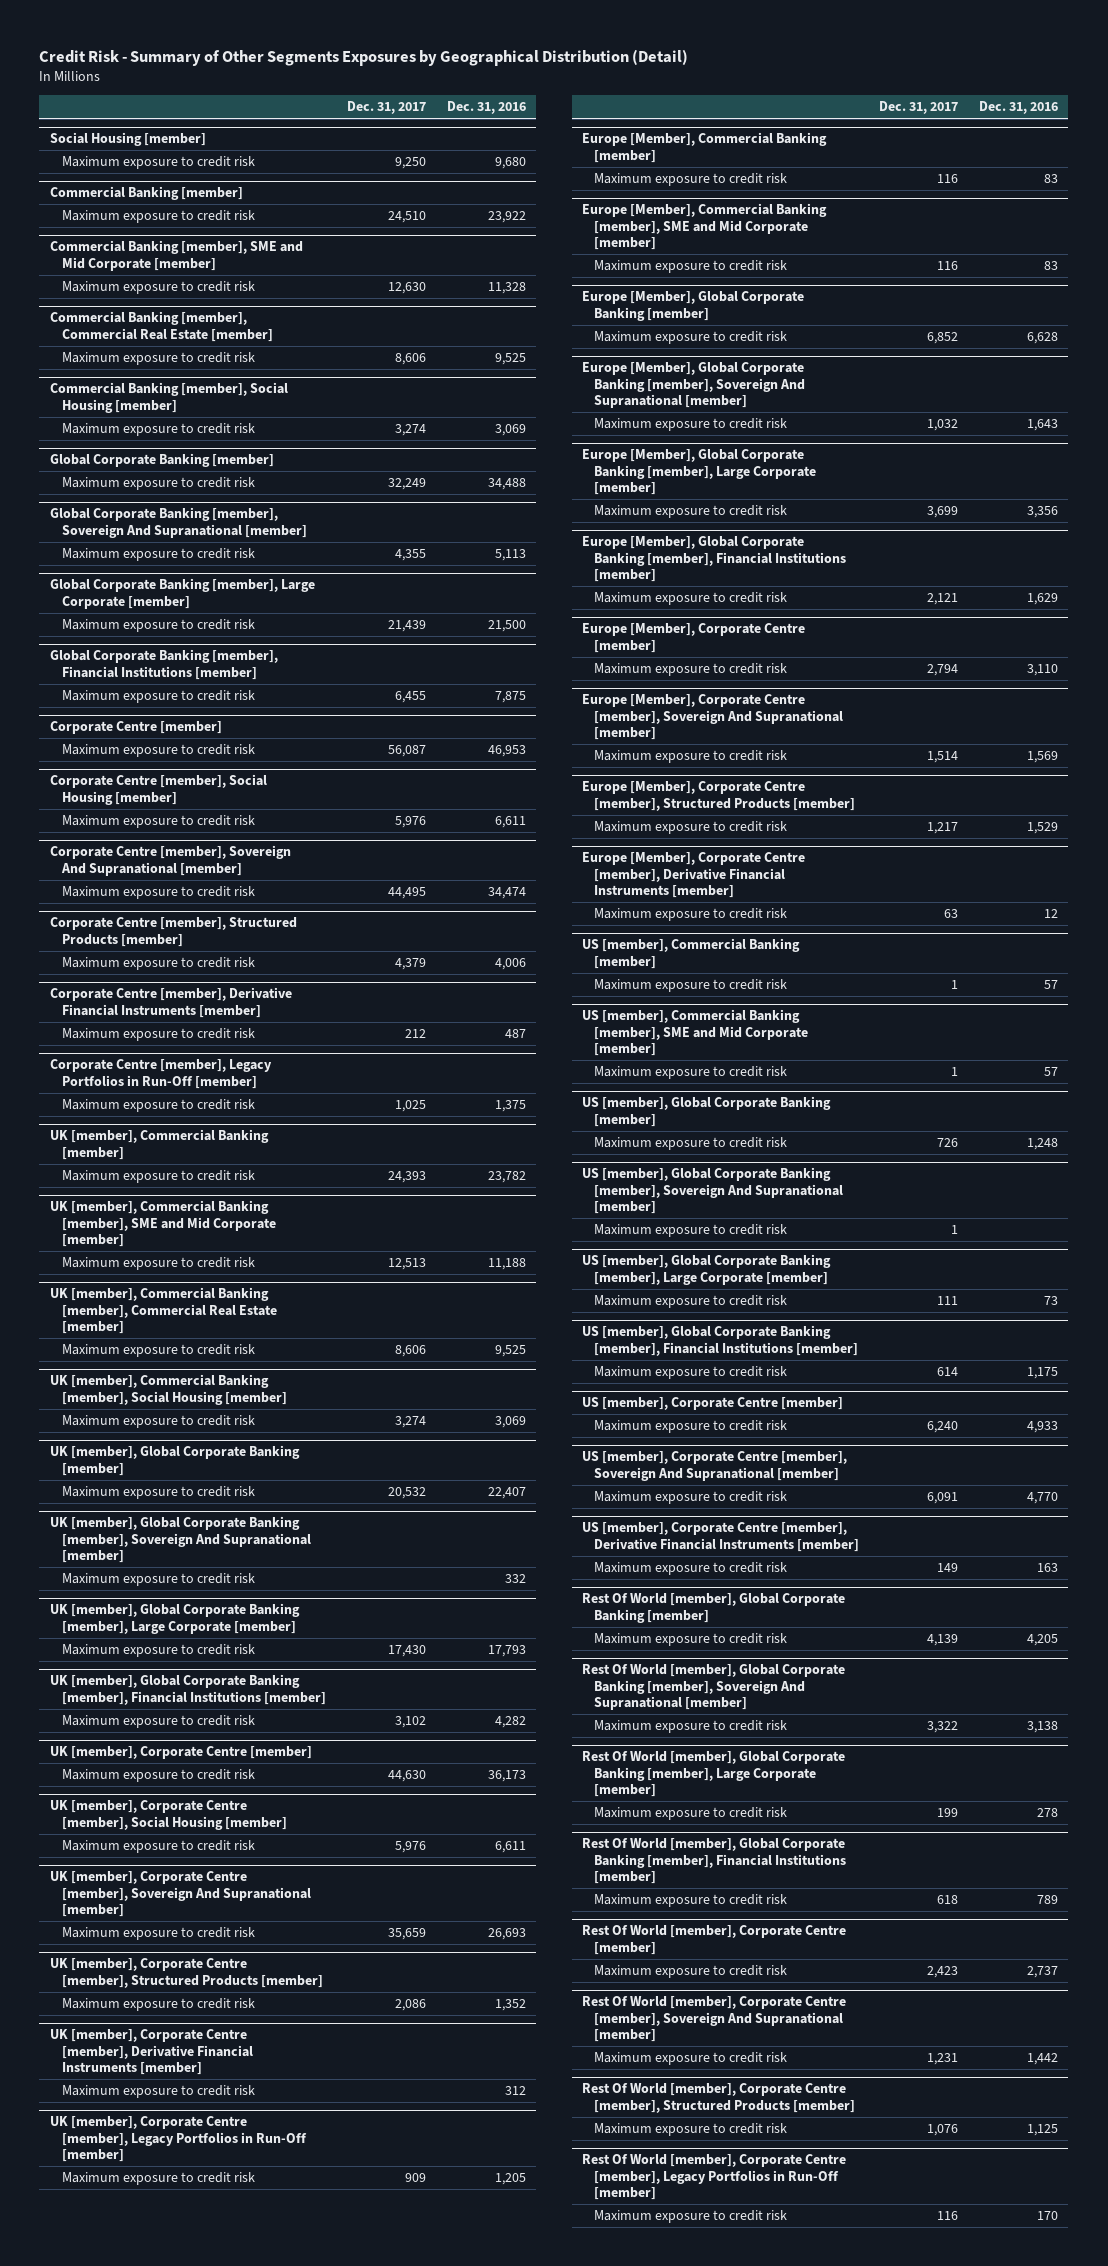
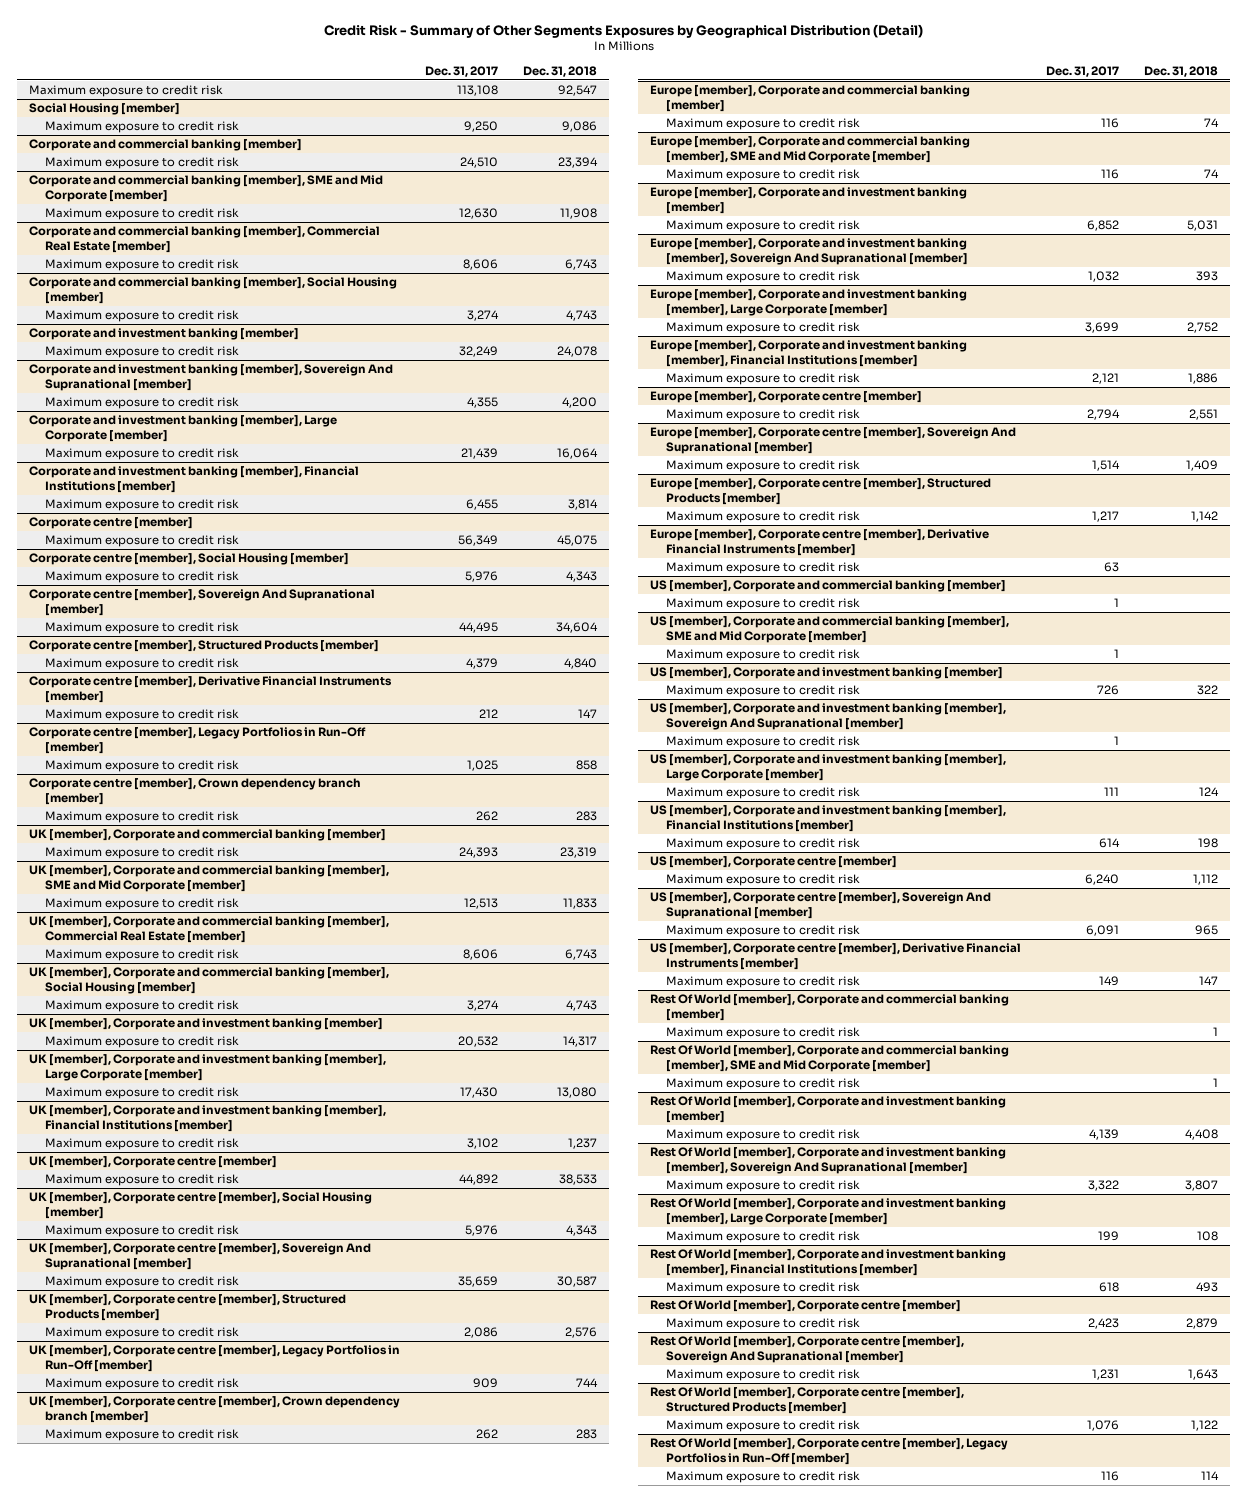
- | Dec. 31, 2017 | Dec. 31, 2016
+ | Dec. 31, 2017 | Dec. 31, 2018
+ Maximum exposure to credit risk | 113,108 | 92,547
- Commercial Banking [member]
+ Corporate and commercial banking [member]
- Commercial Banking [member], SME and Mid Corporate [member]
+ Corporate and commercial banking [member], SME and Mid Corporate [member]
- Commercial Banking [member], Commercial Real Estate [member]
+ Corporate and commercial banking [member], Commercial Real Estate [member]
- Commercial Banking [member], Social Housing [member]
+ Corporate and commercial banking [member], Social Housing [member]
- Global Corporate Banking [member]
+ Corporate and investment banking [member]
- Global Corporate Banking [member], Sovereign And Supranational [member]
+ Corporate and investment banking [member], Sovereign And Supranational [member]
- Global Corporate Banking [member], Large Corporate [member]
+ Corporate and investment banking [member], Large Corporate [member]
- Global Corporate Banking [member], Financial Institutions [member]
+ Corporate and investment banking [member], Financial Institutions [member]
- Corporate Centre [member]
- Maximum exposure to credit risk | 56,087 | 46,953
- Corporate Centre [member], Social Housing [member]
+ Corporate centre [member]
+ Maximum exposure to credit risk | 56,349 | 45,075
+ Corporate centre [member], Social Housing [member]
- Corporate Centre [member], Sovereign And Supranational [member]
+ Corporate centre [member], Sovereign And Supranational [member]
- Corporate Centre [member], Structured Products [member]
+ Corporate centre [member], Structured Products [member]
- Corporate Centre [member], Derivative Financial Instruments [member]
+ Corporate centre [member], Derivative Financial Instruments [member]
- Corporate Centre [member], Legacy Portfolios in Run-Off [member]
+ Corporate centre [member], Legacy Portfolios in Run-Off [member]
- UK [member], Commercial Banking [member]
+ Corporate centre [member], Crown dependency branch [member]
+ Maximum exposure to credit risk | 262 | 283
+ UK [member], Corporate and commercial banking [member]
- UK [member], Commercial Banking [member], SME and Mid Corporate [member]
+ UK [member], Corporate and commercial banking [member], SME and Mid Corporate [member]
- UK [member], Commercial Banking [member], Commercial Real Estate [member]
+ UK [member], Corporate and commercial banking [member], Commercial Real Estate [member]
- UK [member], Commercial Banking [member], Social Housing [member]
+ UK [member], Corporate and commercial banking [member], Social Housing [member]
- UK [member], Global Corporate Banking [member]
+ UK [member], Corporate and investment banking [member]
- UK [member], Global Corporate Banking [member], Sovereign And Supranational [member]
- Maximum exposure to credit risk | | 332
- UK [member], Global Corporate Banking [member], Large Corporate [member]
+ UK [member], Corporate and investment banking [member], Large Corporate [member]
- UK [member], Global Corporate Banking [member], Financial Institutions [member]
+ UK [member], Corporate and investment banking [member], Financial Institutions [member]
- UK [member], Corporate Centre [member]
- Maximum exposure to credit risk | 44,630 | 36,173
- UK [member], Corporate Centre [member], Social Housing [member]
+ UK [member], Corporate centre [member]
+ Maximum exposure to credit risk | 44,892 | 38,533
+ UK [member], Corporate centre [member], Social Housing [member]
- UK [member], Corporate Centre [member], Sovereign And Supranational [member]
+ UK [member], Corporate centre [member], Sovereign And Supranational [member]
- UK [member], Corporate Centre [member], Structured Products [member]
+ UK [member], Corporate centre [member], Structured Products [member]
- UK [member], Corporate Centre [member], Derivative Financial Instruments [member]
- Maximum exposure to credit risk | | 312
- UK [member], Corporate Centre [member], Legacy Portfolios in Run-Off [member]
+ UK [member], Corporate centre [member], Legacy Portfolios in Run-Off [member]
- Europe [Member], Commercial Banking [member]
+ UK [member], Corporate centre [member], Crown dependency branch [member]
+ Maximum exposure to credit risk | 262 | 283
+ Europe [member], Corporate and commercial banking [member]
- Europe [Member], Commercial Banking [member], SME and Mid Corporate [member]
+ Europe [member], Corporate and commercial banking [member], SME and Mid Corporate [member]
- Europe [Member], Global Corporate Banking [member]
+ Europe [member], Corporate and investment banking [member]
- Europe [Member], Global Corporate Banking [member], Sovereign And Supranational [member]
+ Europe [member], Corporate and investment banking [member], Sovereign And Supranational [member]
- Europe [Member], Global Corporate Banking [member], Large Corporate [member]
+ Europe [member], Corporate and investment banking [member], Large Corporate [member]
- Europe [Member], Global Corporate Banking [member], Financial Institutions [member]
+ Europe [member], Corporate and investment banking [member], Financial Institutions [member]
- Europe [Member], Corporate Centre [member]
+ Europe [member], Corporate centre [member]
- Europe [Member], Corporate Centre [member], Sovereign And Supranational [member]
+ Europe [member], Corporate centre [member], Sovereign And Supranational [member]
- Europe [Member], Corporate Centre [member], Structured Products [member]
+ Europe [member], Corporate centre [member], Structured Products [member]
- Europe [Member], Corporate Centre [member], Derivative Financial Instruments [member]
+ Europe [member], Corporate centre [member], Derivative Financial Instruments [member]
- US [member], Commercial Banking [member]
+ US [member], Corporate and commercial banking [member]
- US [member], Commercial Banking [member], SME and Mid Corporate [member]
+ US [member], Corporate and commercial banking [member], SME and Mid Corporate [member]
- US [member], Global Corporate Banking [member]
+ US [member], Corporate and investment banking [member]
- US [member], Global Corporate Banking [member], Sovereign And Supranational [member]
+ US [member], Corporate and investment banking [member], Sovereign And Supranational [member]
- US [member], Global Corporate Banking [member], Large Corporate [member]
+ US [member], Corporate and investment banking [member], Large Corporate [member]
- US [member], Global Corporate Banking [member], Financial Institutions [member]
+ US [member], Corporate and investment banking [member], Financial Institutions [member]
- US [member], Corporate Centre [member]
+ US [member], Corporate centre [member]
- US [member], Corporate Centre [member], Sovereign And Supranational [member]
+ US [member], Corporate centre [member], Sovereign And Supranational [member]
- US [member], Corporate Centre [member], Derivative Financial Instruments [member]
+ US [member], Corporate centre [member], Derivative Financial Instruments [member]
- Rest Of World [member], Global Corporate Banking [member]
+ Rest Of World [member], Corporate and commercial banking [member]
+ Maximum exposure to credit risk | | 1
+ Rest Of World [member], Corporate and commercial banking [member], SME and Mid Corporate [member]
+ Maximum exposure to credit risk | | 1
+ Rest Of World [member], Corporate and investment banking [member]
- Rest Of World [member], Global Corporate Banking [member], Sovereign And Supranational [member]
+ Rest Of World [member], Corporate and investment banking [member], Sovereign And Supranational [member]
- Rest Of World [member], Global Corporate Banking [member], Large Corporate [member]
+ Rest Of World [member], Corporate and investment banking [member], Large Corporate [member]
- Rest Of World [member], Global Corporate Banking [member], Financial Institutions [member]
+ Rest Of World [member], Corporate and investment banking [member], Financial Institutions [member]
- Rest Of World [member], Corporate Centre [member]
+ Rest Of World [member], Corporate centre [member]
- Rest Of World [member], Corporate Centre [member], Sovereign And Supranational [member]
+ Rest Of World [member], Corporate centre [member], Sovereign And Supranational [member]
- Rest Of World [member], Corporate Centre [member], Structured Products [member]
+ Rest Of World [member], Corporate centre [member], Structured Products [member]
- Rest Of World [member], Corporate Centre [member], Legacy Portfolios in Run-Off [member]
+ Rest Of World [member], Corporate centre [member], Legacy Portfolios in Run-Off [member]

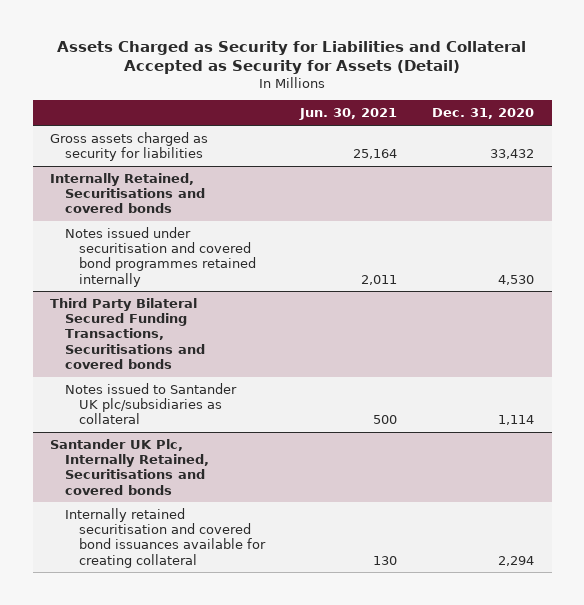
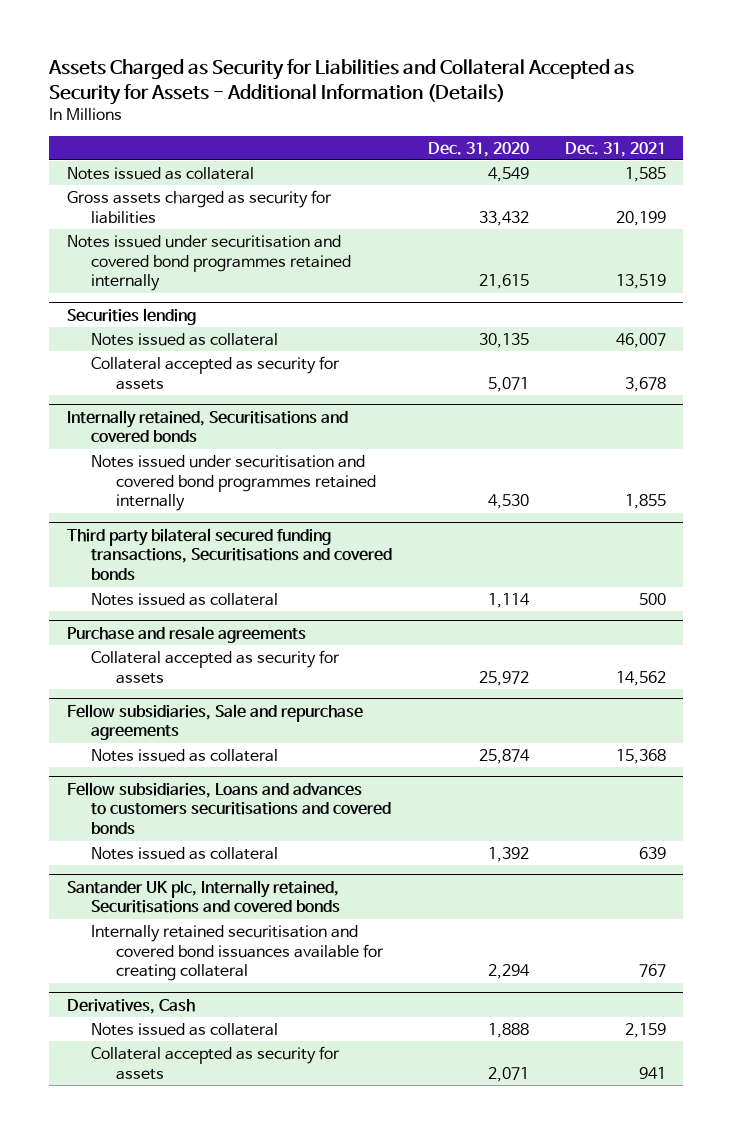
- Assets Charged as Security for Liabilities and Collateral Accepted as Security for Assets (Detail)
+ Assets Charged as Security for Liabilities and Collateral Accepted as Security for Assets - Additional Information (Details)
- | Jun. 30, 2021 | Dec. 31, 2020
+ | Dec. 31, 2020 | Dec. 31, 2021
+ Notes issued as collateral | 4,549 | 1,585
- Internally Retained, Securitisations and covered bonds
+ Notes issued under securitisation and covered bond programmes retained internally | 21,615 | 13,519
+ Securities lending
+ Notes issued as collateral | 30,135 | 46,007
+ Collateral accepted as security for assets | 5,071 | 3,678
+ Internally retained, Securitisations and covered bonds
- Third Party Bilateral Secured Funding Transactions, Securitisations and covered bonds
- Notes issued to Santander UK plc/subsidiaries as collateral | 500 | 1,114
- Santander UK Plc, Internally Retained, Securitisations and covered bonds
+ Third party bilateral secured funding transactions, Securitisations and covered bonds
+ Notes issued as collateral | 1,114 | 500
+ Purchase and resale agreements
+ Collateral accepted as security for assets | 25,972 | 14,562
+ Fellow subsidiaries, Sale and repurchase agreements
+ Notes issued as collateral | 25,874 | 15,368
+ Fellow subsidiaries, Loans and advances to customers securitisations and covered bonds
+ Notes issued as collateral | 1,392 | 639
+ Santander UK plc, Internally retained, Securitisations and covered bonds
+ Derivatives, Cash
+ Notes issued as collateral | 1,888 | 2,159
+ Collateral accepted as security for assets | 2,071 | 941

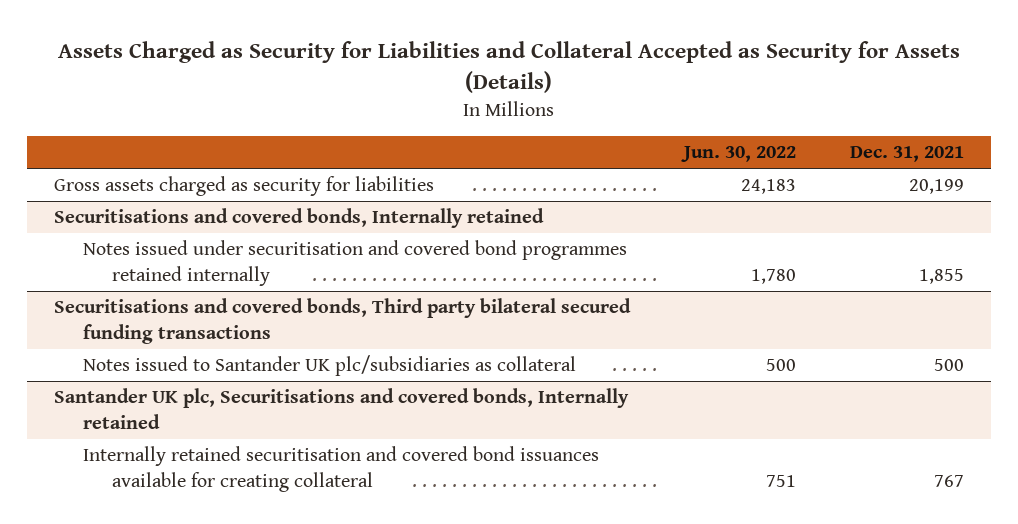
- Assets Charged as Security for Liabilities and Collateral Accepted as Security for Assets - Additional Information (Details)
+ Assets Charged as Security for Liabilities and Collateral Accepted as Security for Assets (Details)
- | Dec. 31, 2020 | Dec. 31, 2021
+ | Jun. 30, 2022 | Dec. 31, 2021
- Notes issued as collateral | 4,549 | 1,585
- Notes issued under securitisation and covered bond programmes retained internally | 21,615 | 13,519
- Securities lending
- Notes issued as collateral | 30,135 | 46,007
- Collateral accepted as security for assets | 5,071 | 3,678
- Internally retained, Securitisations and covered bonds
+ Securitisations and covered bonds, Internally retained
- Third party bilateral secured funding transactions, Securitisations and covered bonds
- Notes issued as collateral | 1,114 | 500
- Purchase and resale agreements
- Collateral accepted as security for assets | 25,972 | 14,562
- Fellow subsidiaries, Sale and repurchase agreements
- Notes issued as collateral | 25,874 | 15,368
- Fellow subsidiaries, Loans and advances to customers securitisations and covered bonds
- Notes issued as collateral | 1,392 | 639
- Santander UK plc, Internally retained, Securitisations and covered bonds
+ Securitisations and covered bonds, Third party bilateral secured funding transactions
+ Notes issued to Santander UK plc/subsidiaries as collateral | 500 | 500
+ Santander UK plc, Securitisations and covered bonds, Internally retained
- Derivatives, Cash
- Notes issued as collateral | 1,888 | 2,159
- Collateral accepted as security for assets | 2,071 | 941

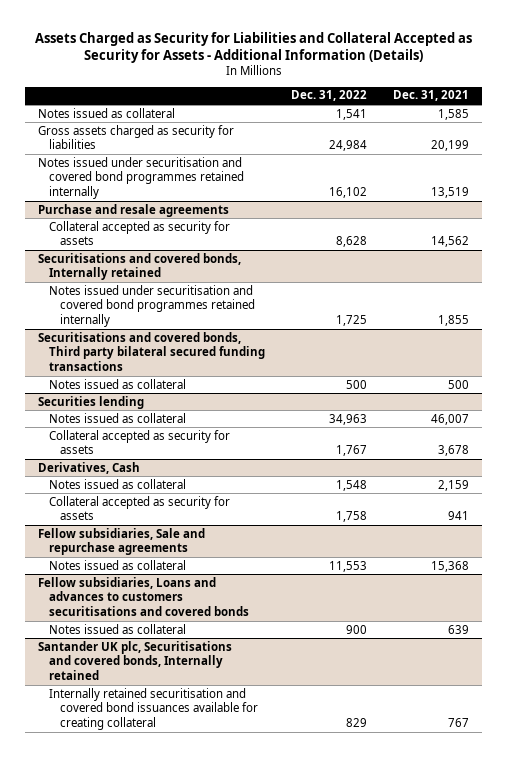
- Assets Charged as Security for Liabilities and Collateral Accepted as Security for Assets (Details)
+ Assets Charged as Security for Liabilities and Collateral Accepted as Security for Assets - Additional Information (Details)
- | Jun. 30, 2022 | Dec. 31, 2021
+ | Dec. 31, 2022 | Dec. 31, 2021
+ Notes issued as collateral | 1,541 | 1,585
+ Notes issued under securitisation and covered bond programmes retained internally | 16,102 | 13,519
+ Purchase and resale agreements
+ Collateral accepted as security for assets | 8,628 | 14,562
@ Securitisations and covered bonds, Third party bilateral secured funding transactions
- Notes issued to Santander UK plc/subsidiaries as collateral | 500 | 500
+ Notes issued as collateral | 500 | 500
+ Securities lending
+ Notes issued as collateral | 34,963 | 46,007
+ Collateral accepted as security for assets | 1,767 | 3,678
+ Derivatives, Cash
+ Notes issued as collateral | 1,548 | 2,159
+ Collateral accepted as security for assets | 1,758 | 941
+ Fellow subsidiaries, Sale and repurchase agreements
+ Notes issued as collateral | 11,553 | 15,368
+ Fellow subsidiaries, Loans and advances to customers securitisations and covered bonds
+ Notes issued as collateral | 900 | 639

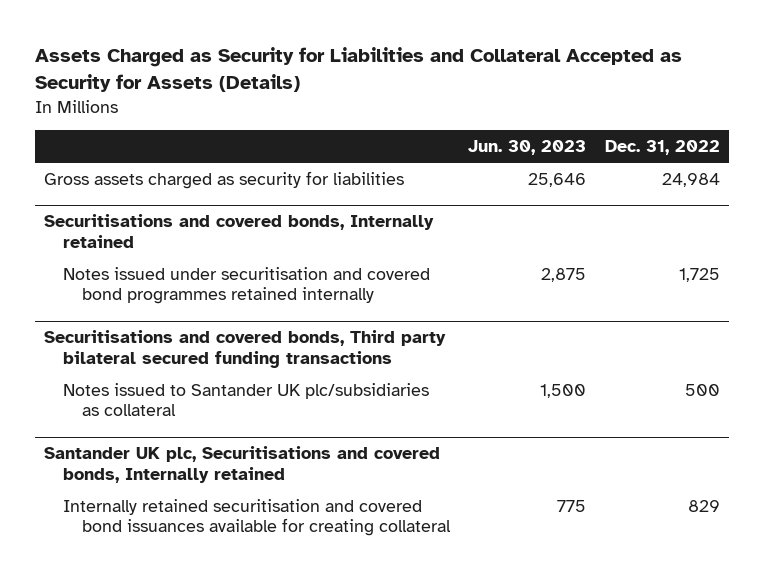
- Assets Charged as Security for Liabilities and Collateral Accepted as Security for Assets - Additional Information (Details)
+ Assets Charged as Security for Liabilities and Collateral Accepted as Security for Assets (Details)
- | Dec. 31, 2022 | Dec. 31, 2021
+ | Jun. 30, 2023 | Dec. 31, 2022
- Notes issued as collateral | 1,541 | 1,585
- Notes issued under securitisation and covered bond programmes retained internally | 16,102 | 13,519
- Purchase and resale agreements
- Collateral accepted as security for assets | 8,628 | 14,562
@ Securitisations and covered bonds, Third party bilateral secured funding transactions
- Notes issued as collateral | 500 | 500
- Securities lending
- Notes issued as collateral | 34,963 | 46,007
- Collateral accepted as security for assets | 1,767 | 3,678
- Derivatives, Cash
- Notes issued as collateral | 1,548 | 2,159
- Collateral accepted as security for assets | 1,758 | 941
- Fellow subsidiaries, Sale and repurchase agreements
- Notes issued as collateral | 11,553 | 15,368
- Fellow subsidiaries, Loans and advances to customers securitisations and covered bonds
- Notes issued as collateral | 900 | 639
@ Securitisations and covered bonds, Third party bilateral secured funding transactions
+ Notes issued to Santander UK plc/subsidiaries as collateral | 1,500 | 500

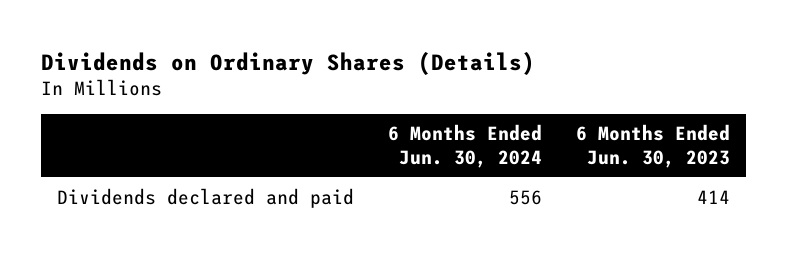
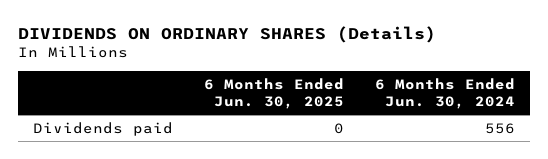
- Dividends on Ordinary Shares (Details)
+ DIVIDENDS ON ORDINARY SHARES (Details)
- | 6 Months Ended Jun. 30, 2024 | 6 Months Ended Jun. 30, 2023
+ | 6 Months Ended Jun. 30, 2025 | 6 Months Ended Jun. 30, 2024
- Dividends declared and paid | 556 | 414
+ Dividends paid | 0 | 556

